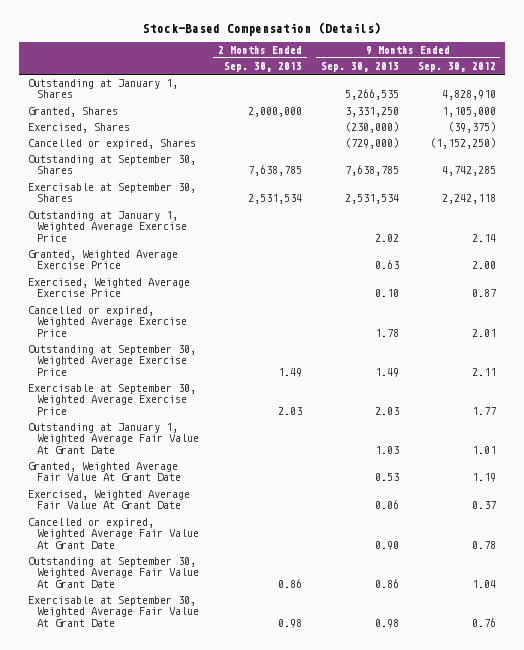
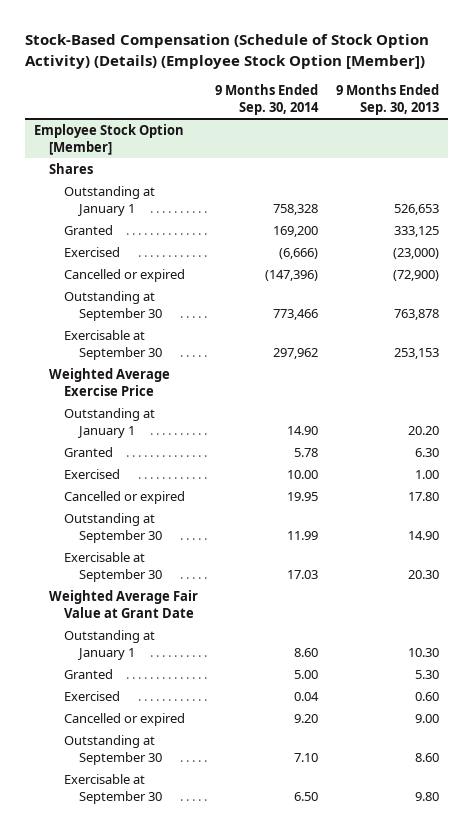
- Stock-Based Compensation (Details)
+ Stock-Based Compensation (Schedule of Stock Option Activity) (Details) (Employee Stock Option [Member])
- | 2 Months Ended Sep. 30, 2013 | 9 Months Ended Sep. 30, 2013 | 9 Months Ended Sep. 30, 2012
+ | 9 Months Ended Sep. 30, 2014 | 9 Months Ended Sep. 30, 2013
- Outstanding at January 1, Shares | | 5,266,535 | 4,828,910
- Granted, Shares | 2,000,000 | 3,331,250 | 1,105,000
- Exercised, Shares | | (230,000) | (39,375)
- Cancelled or expired, Shares | | (729,000) | (1,152,250)
- Outstanding at September 30, Shares | 7,638,785 | 7,638,785 | 4,742,285
- Exercisable at September 30, Shares | 2,531,534 | 2,531,534 | 2,242,118
- Outstanding at January 1, Weighted Average Exercise Price | | 2.02 | 2.14
- Granted, Weighted Average Exercise Price | | 0.63 | 2.00
- Exercised, Weighted Average Exercise Price | | 0.10 | 0.87
- Cancelled or expired, Weighted Average Exercise Price | | 1.78 | 2.01
- Outstanding at September 30, Weighted Average Exercise Price | 1.49 | 1.49 | 2.11
- Exercisable at September 30, Weighted Average Exercise Price | 2.03 | 2.03 | 1.77
- Outstanding at January 1, Weighted Average Fair Value At Grant Date | | 1.03 | 1.01
- Granted, Weighted Average Fair Value At Grant Date | | 0.53 | 1.19
- Exercised, Weighted Average Fair Value At Grant Date | | 0.06 | 0.37
- Cancelled or expired, Weighted Average Fair Value At Grant Date | | 0.90 | 0.78
- Outstanding at September 30, Weighted Average Fair Value At Grant Date | 0.86 | 0.86 | 1.04
- Exercisable at September 30, Weighted Average Fair Value At Grant Date | 0.98 | 0.98 | 0.76
+ Employee Stock Option [Member]
+ Shares
+ Outstanding at January 1 | 758,328 | 526,653
+ Granted | 169,200 | 333,125
+ Exercised | (6,666) | (23,000)
+ Cancelled or expired | (147,396) | (72,900)
+ Outstanding at September 30 | 773,466 | 763,878
+ Exercisable at September 30 | 297,962 | 253,153
+ Weighted Average Exercise Price
+ Outstanding at January 1 | 14.90 | 20.20
+ Granted | 5.78 | 6.30
+ Exercised | 10.00 | 1.00
+ Cancelled or expired | 19.95 | 17.80
+ Outstanding at September 30 | 11.99 | 14.90
+ Exercisable at September 30 | 17.03 | 20.30
+ Weighted Average Fair Value at Grant Date
+ Outstanding at January 1 | 8.60 | 10.30
+ Granted | 5.00 | 5.30
+ Exercised | 0.04 | 0.60
+ Cancelled or expired | 9.20 | 9.00
+ Outstanding at September 30 | 7.10 | 8.60
+ Exercisable at September 30 | 6.50 | 9.80

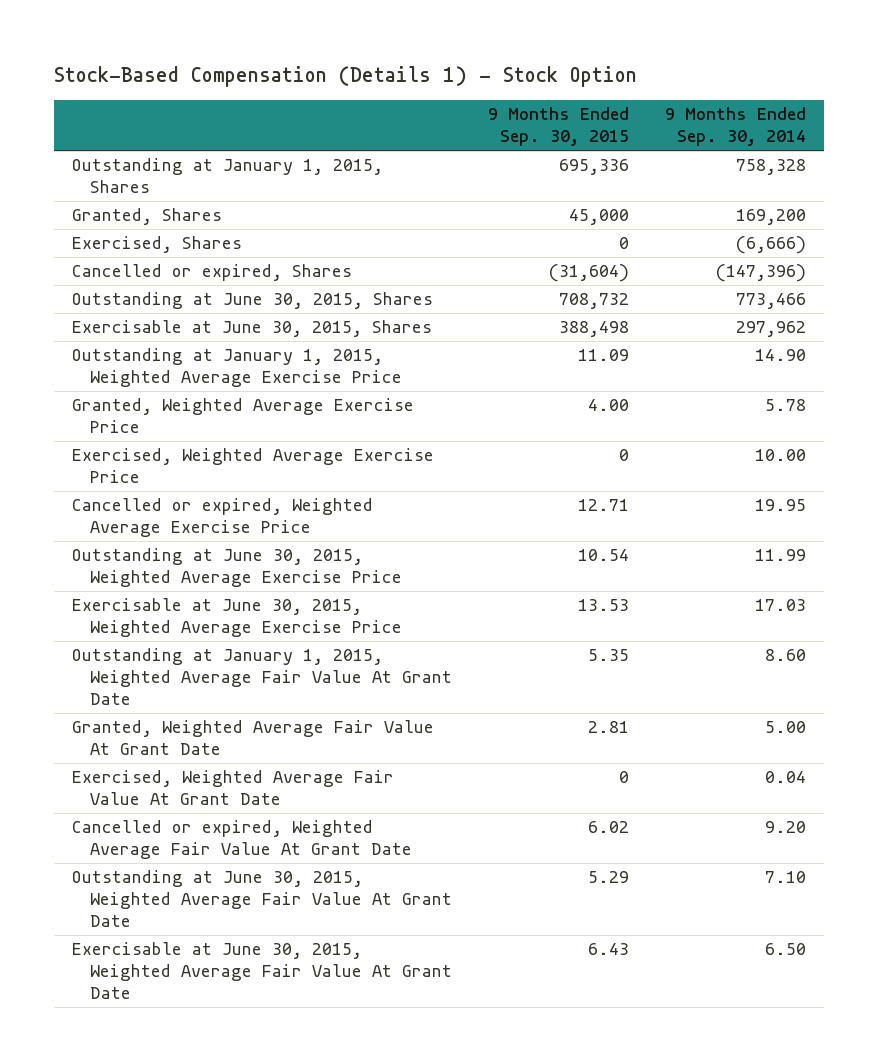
- Stock-Based Compensation (Schedule of Stock Option Activity) (Details) (Employee Stock Option [Member])
+ Stock-Based Compensation (Details 1) - Stock Option
- | 9 Months Ended Sep. 30, 2014 | 9 Months Ended Sep. 30, 2013
+ | 9 Months Ended Sep. 30, 2015 | 9 Months Ended Sep. 30, 2014
- Employee Stock Option [Member]
- Shares
- Outstanding at January 1 | 758,328 | 526,653
- Granted | 169,200 | 333,125
- Exercised | (6,666) | (23,000)
- Cancelled or expired | (147,396) | (72,900)
- Outstanding at September 30 | 773,466 | 763,878
- Exercisable at September 30 | 297,962 | 253,153
- Weighted Average Exercise Price
- Outstanding at January 1 | 14.90 | 20.20
- Granted | 5.78 | 6.30
- Exercised | 10.00 | 1.00
- Cancelled or expired | 19.95 | 17.80
- Outstanding at September 30 | 11.99 | 14.90
- Exercisable at September 30 | 17.03 | 20.30
- Weighted Average Fair Value at Grant Date
- Outstanding at January 1 | 8.60 | 10.30
- Granted | 5.00 | 5.30
- Exercised | 0.04 | 0.60
- Cancelled or expired | 9.20 | 9.00
- Outstanding at September 30 | 7.10 | 8.60
- Exercisable at September 30 | 6.50 | 9.80
+ Outstanding at January 1, 2015, Shares | 695,336 | 758,328
+ Granted, Shares | 45,000 | 169,200
+ Exercised, Shares | 0 | (6,666)
+ Cancelled or expired, Shares | (31,604) | (147,396)
+ Outstanding at June 30, 2015, Shares | 708,732 | 773,466
+ Exercisable at June 30, 2015, Shares | 388,498 | 297,962
+ Outstanding at January 1, 2015, Weighted Average Exercise Price | 11.09 | 14.90
+ Granted, Weighted Average Exercise Price | 4.00 | 5.78
+ Exercised, Weighted Average Exercise Price | 0 | 10.00
+ Cancelled or expired, Weighted Average Exercise Price | 12.71 | 19.95
+ Outstanding at June 30, 2015, Weighted Average Exercise Price | 10.54 | 11.99
+ Exercisable at June 30, 2015, Weighted Average Exercise Price | 13.53 | 17.03
+ Outstanding at January 1, 2015, Weighted Average Fair Value At Grant Date | 5.35 | 8.60
+ Granted, Weighted Average Fair Value At Grant Date | 2.81 | 5.00
+ Exercised, Weighted Average Fair Value At Grant Date | 0 | 0.04
+ Cancelled or expired, Weighted Average Fair Value At Grant Date | 6.02 | 9.20
+ Outstanding at June 30, 2015, Weighted Average Fair Value At Grant Date | 5.29 | 7.10
+ Exercisable at June 30, 2015, Weighted Average Fair Value At Grant Date | 6.43 | 6.50

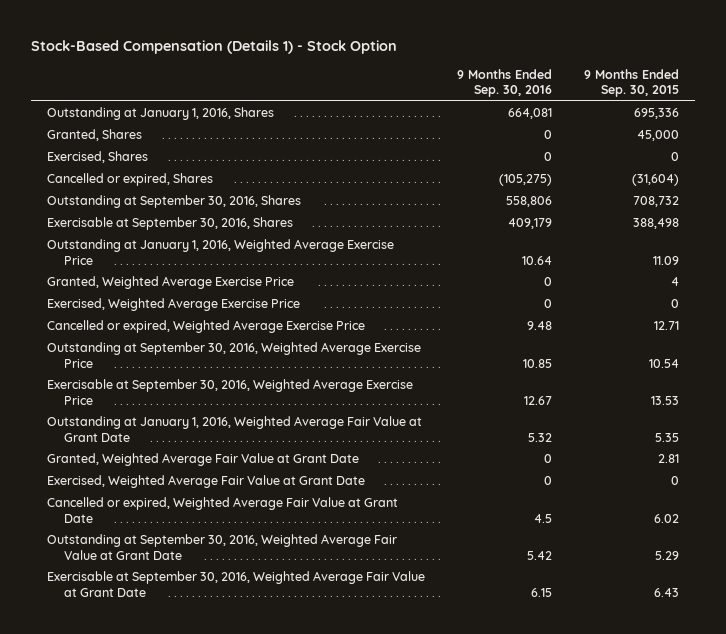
- | 9 Months Ended Sep. 30, 2015 | 9 Months Ended Sep. 30, 2014
+ | 9 Months Ended Sep. 30, 2016 | 9 Months Ended Sep. 30, 2015
- Outstanding at January 1, 2015, Shares | 695,336 | 758,328
+ Outstanding at January 1, 2016, Shares | 664,081 | 695,336
- Outstanding at June 30, 2015, Shares | 708,732 | 773,466
- Exercisable at June 30, 2015, Shares | 388,498 | 297,962
- Outstanding at January 1, 2015, Weighted Average Exercise Price | 11.09 | 14.90
- Granted, Weighted Average Exercise Price | 4.00 | 5.78
+ Outstanding at September 30, 2016, Shares | 558,806 | 708,732
+ Exercisable at September 30, 2016, Shares | 409,179 | 388,498
+ Outstanding at January 1, 2016, Weighted Average Exercise Price | 10.64 | 11.09
+ Granted, Weighted Average Exercise Price | 0 | 4
- Outstanding at June 30, 2015, Weighted Average Exercise Price | 10.54 | 11.99
- Exercisable at June 30, 2015, Weighted Average Exercise Price | 13.53 | 17.03
- Outstanding at January 1, 2015, Weighted Average Fair Value At Grant Date | 5.35 | 8.60
- Granted, Weighted Average Fair Value At Grant Date | 2.81 | 5.00
- Exercised, Weighted Average Fair Value At Grant Date | 0 | 0.04
- Cancelled or expired, Weighted Average Fair Value At Grant Date | 6.02 | 9.20
- Outstanding at June 30, 2015, Weighted Average Fair Value At Grant Date | 5.29 | 7.10
- Exercisable at June 30, 2015, Weighted Average Fair Value At Grant Date | 6.43 | 6.50
+ Outstanding at September 30, 2016, Weighted Average Exercise Price | 10.85 | 10.54
+ Exercisable at September 30, 2016, Weighted Average Exercise Price | 12.67 | 13.53
+ Outstanding at January 1, 2016, Weighted Average Fair Value at Grant Date | 5.32 | 5.35
+ Granted, Weighted Average Fair Value at Grant Date | 0 | 2.81
+ Exercised, Weighted Average Fair Value at Grant Date | 0 | 0
+ Cancelled or expired, Weighted Average Fair Value at Grant Date | 4.5 | 6.02
+ Outstanding at September 30, 2016, Weighted Average Fair Value at Grant Date | 5.42 | 5.29
+ Exercisable at September 30, 2016, Weighted Average Fair Value at Grant Date | 6.15 | 6.43

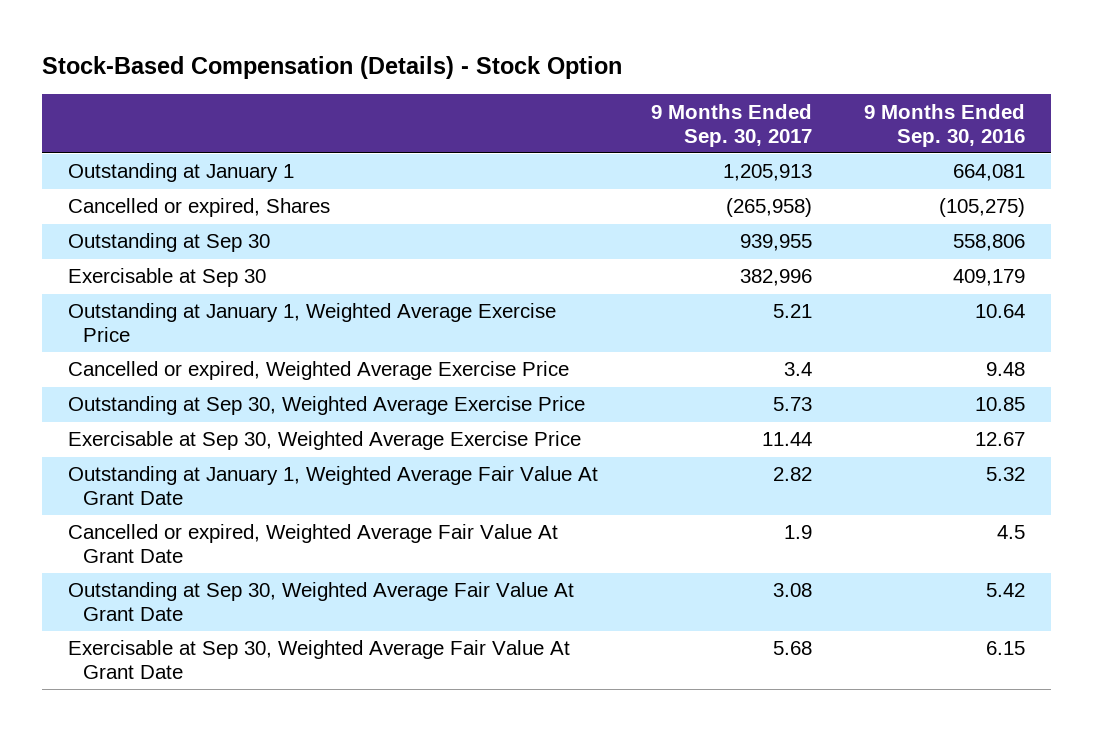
- Stock-Based Compensation (Details 1) - Stock Option
+ Stock-Based Compensation (Details) - Stock Option
- | 9 Months Ended Sep. 30, 2016 | 9 Months Ended Sep. 30, 2015
+ | 9 Months Ended Sep. 30, 2017 | 9 Months Ended Sep. 30, 2016
- Outstanding at January 1, 2016, Shares | 664,081 | 695,336
- Granted, Shares | 0 | 45,000
- Exercised, Shares | 0 | 0
+ Outstanding at January 1 | 1,205,913 | 664,081
- Outstanding at September 30, 2016, Shares | 558,806 | 708,732
- Exercisable at September 30, 2016, Shares | 409,179 | 388,498
- Outstanding at January 1, 2016, Weighted Average Exercise Price | 10.64 | 11.09
- Granted, Weighted Average Exercise Price | 0 | 4
- Exercised, Weighted Average Exercise Price | 0 | 0
+ Outstanding at Sep 30 | 939,955 | 558,806
+ Exercisable at Sep 30 | 382,996 | 409,179
+ Outstanding at January 1, Weighted Average Exercise Price | 5.21 | 10.64
- Outstanding at September 30, 2016, Weighted Average Exercise Price | 10.85 | 10.54
- Exercisable at September 30, 2016, Weighted Average Exercise Price | 12.67 | 13.53
- Outstanding at January 1, 2016, Weighted Average Fair Value at Grant Date | 5.32 | 5.35
- Granted, Weighted Average Fair Value at Grant Date | 0 | 2.81
- Exercised, Weighted Average Fair Value at Grant Date | 0 | 0
- Cancelled or expired, Weighted Average Fair Value at Grant Date | 4.5 | 6.02
- Outstanding at September 30, 2016, Weighted Average Fair Value at Grant Date | 5.42 | 5.29
- Exercisable at September 30, 2016, Weighted Average Fair Value at Grant Date | 6.15 | 6.43
+ Outstanding at Sep 30, Weighted Average Exercise Price | 5.73 | 10.85
+ Exercisable at Sep 30, Weighted Average Exercise Price | 11.44 | 12.67
+ Outstanding at January 1, Weighted Average Fair Value At Grant Date | 2.82 | 5.32
+ Cancelled or expired, Weighted Average Fair Value At Grant Date | 1.9 | 4.5
+ Outstanding at Sep 30, Weighted Average Fair Value At Grant Date | 3.08 | 5.42
+ Exercisable at Sep 30, Weighted Average Fair Value At Grant Date | 5.68 | 6.15

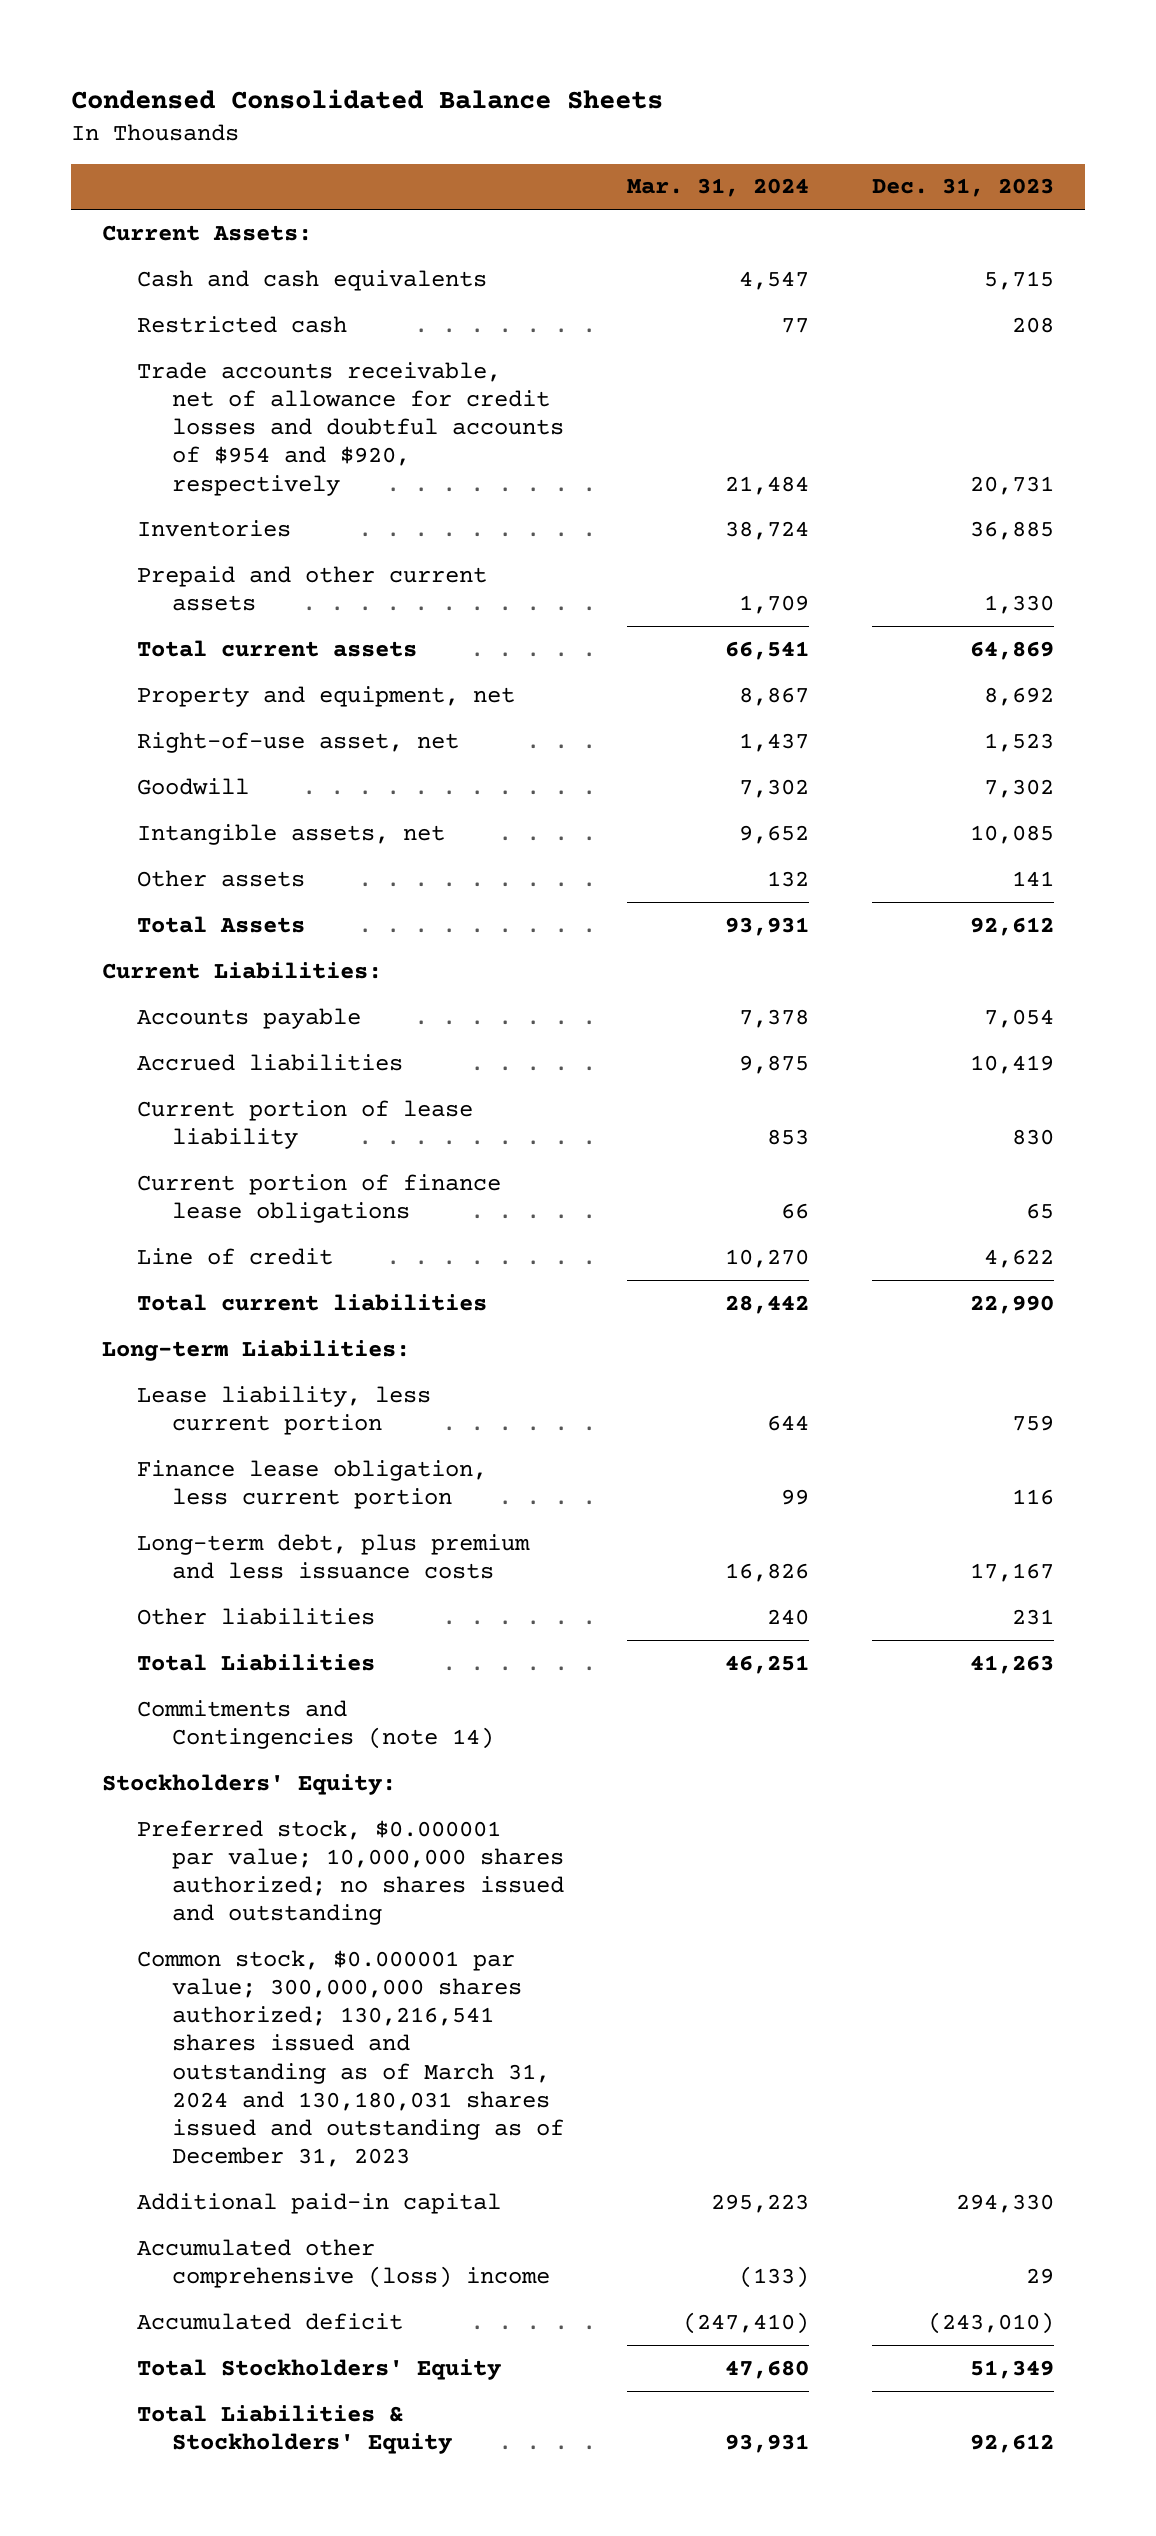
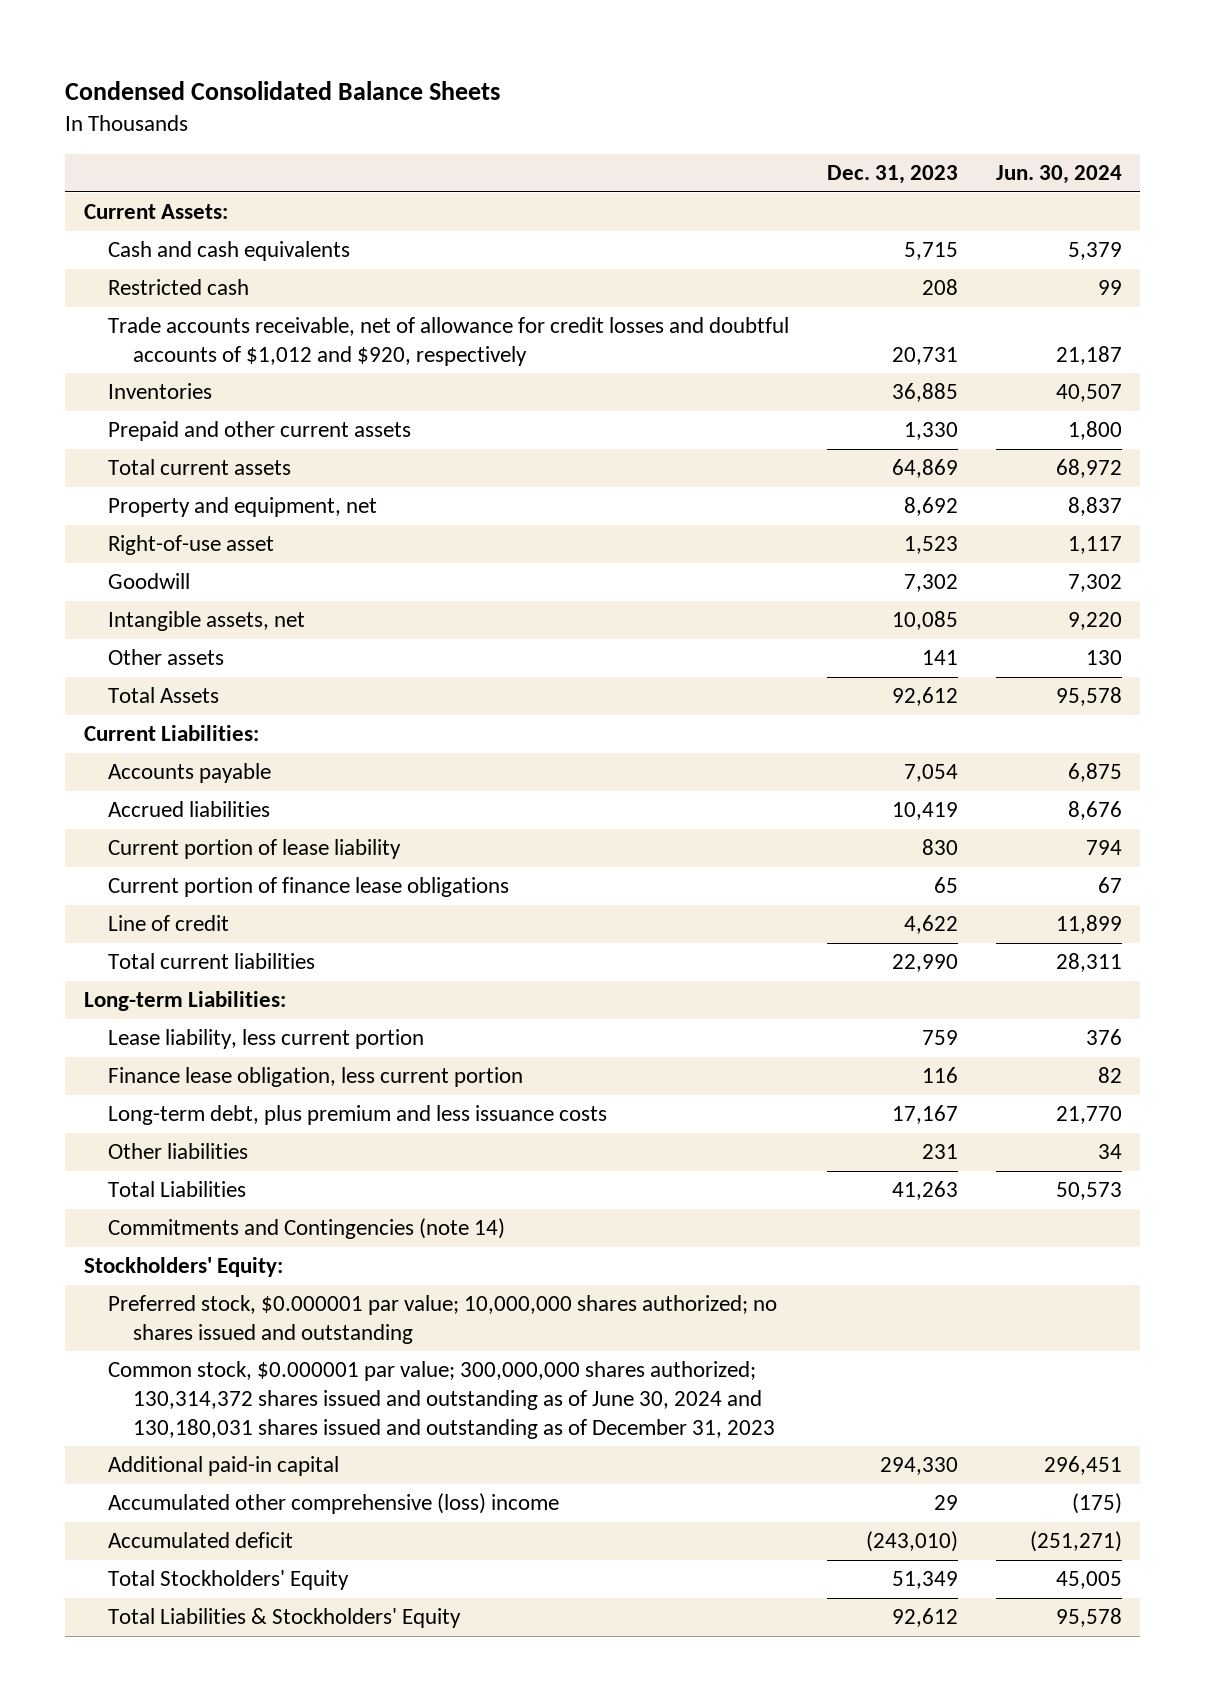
- | Mar. 31, 2024 | Dec. 31, 2023
+ | Dec. 31, 2023 | Jun. 30, 2024
- Trade accounts receivable, net of allowance for credit losses and doubtful accounts of $954 and $920, respectively | 21,484 | 20,731
+ Trade accounts receivable, net of allowance for credit losses and doubtful accounts of $1,012 and $920, respectively | 20,731 | 21,187
- Right-of-use asset, net | 1,437 | 1,523
+ Right-of-use asset | 1,523 | 1,117
- Common stock, $0.000001 par value; 300,000,000 shares authorized; 130,216,541 shares issued and outstanding as of March 31, 2024 and 130,180,031 shares issued and outstanding as of December 31, 2023
+ Common stock, $0.000001 par value; 300,000,000 shares authorized; 130,314,372 shares issued and outstanding as of June 30, 2024 and 130,180,031 shares issued and outstanding as of December 31, 2023

